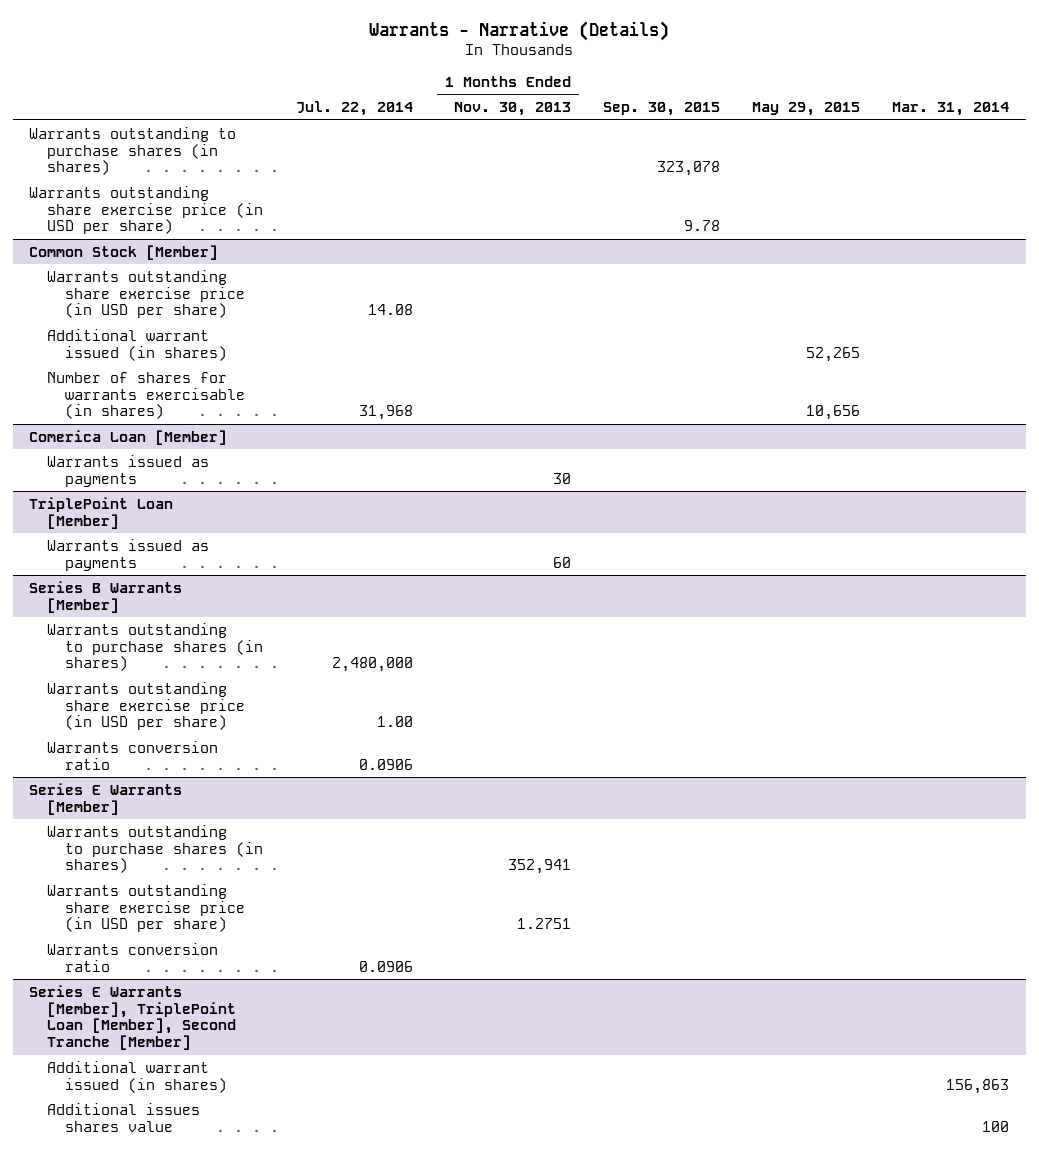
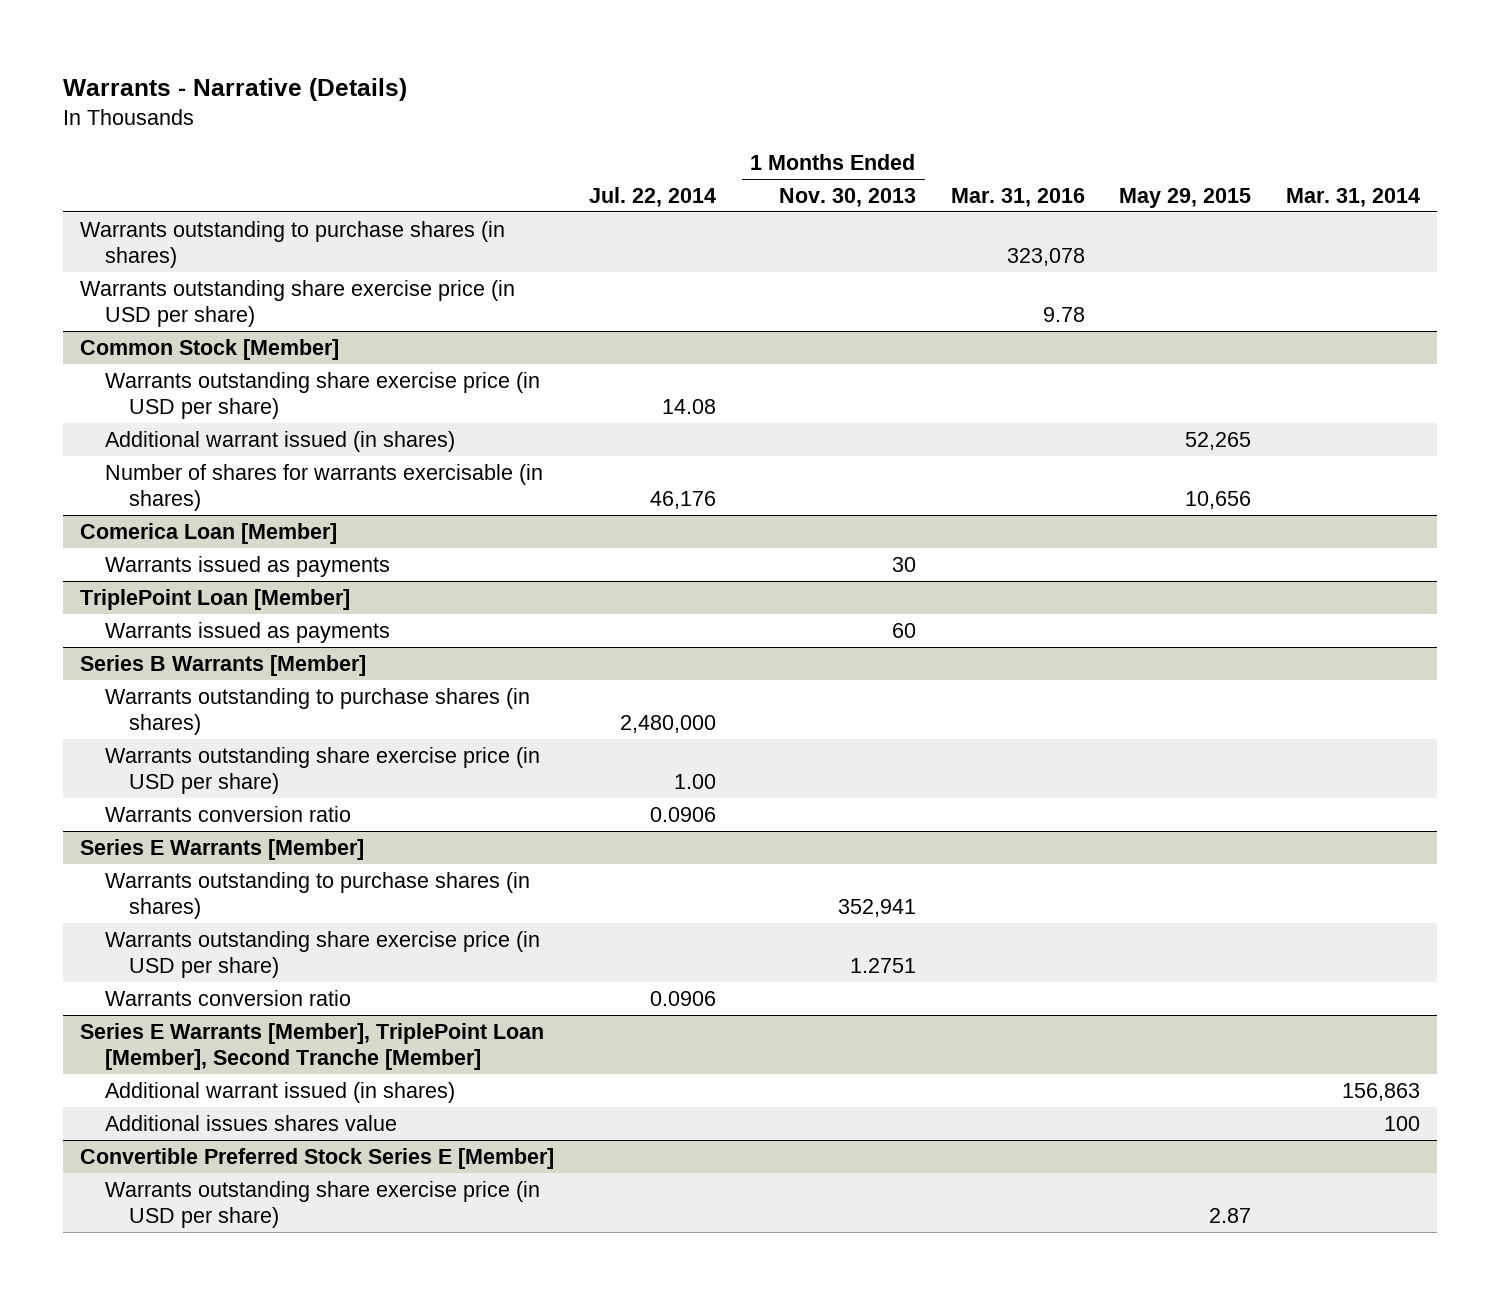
- | Jul. 22, 2014 | 1 Months Ended Nov. 30, 2013 | Sep. 30, 2015 | May 29, 2015 | Mar. 31, 2014
+ | Jul. 22, 2014 | 1 Months Ended Nov. 30, 2013 | Mar. 31, 2016 | May 29, 2015 | Mar. 31, 2014
@ Common Stock [Member]
- Number of shares for warrants exercisable (in shares) | 31,968 | | | 10,656 |
+ Number of shares for warrants exercisable (in shares) | 46,176 | | | 10,656 |
+ Convertible Preferred Stock Series E [Member]
+ Warrants outstanding share exercise price (in USD per share) | | | | 2.87 |

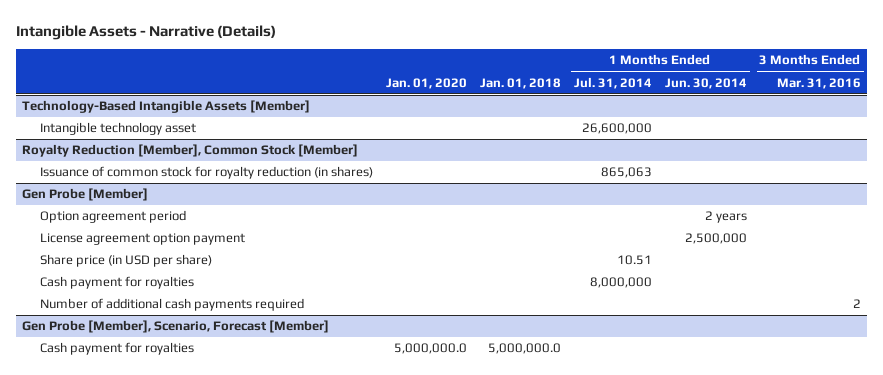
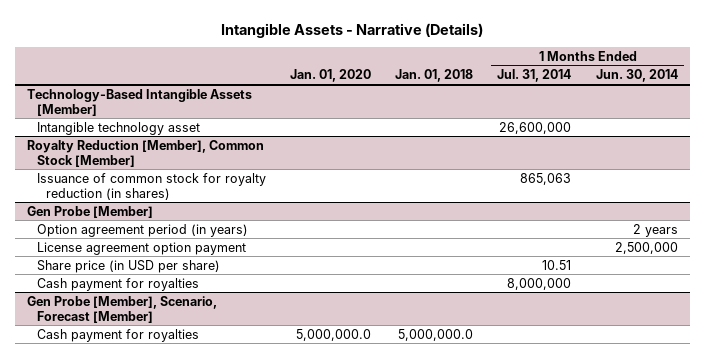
- | Jan. 01, 2020 | Jan. 01, 2018 | 1 Months Ended Jul. 31, 2014 | 1 Months Ended Jun. 30, 2014 | 3 Months Ended Mar. 31, 2016
+ | Jan. 01, 2020 | Jan. 01, 2018 | 1 Months Ended Jul. 31, 2014 | 1 Months Ended Jun. 30, 2014
@ Gen Probe [Member]
- Option agreement period | | | | 2 years |
+ Option agreement period (in years) | | | | 2 years
- Number of additional cash payments required | | | | | 2

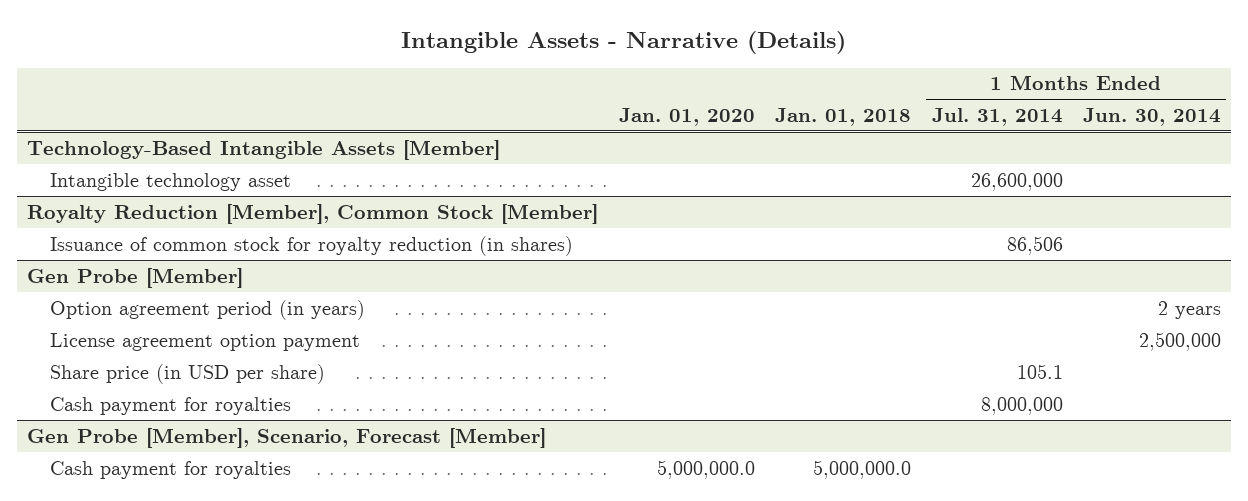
@ Royalty Reduction [Member], Common Stock [Member]
- Issuance of common stock for royalty reduction (in shares) | | | 865,063 |
+ Issuance of common stock for royalty reduction (in shares) | | | 86,506 |
@ Gen Probe [Member]
- Share price (in USD per share) | | | 10.51 |
+ Share price (in USD per share) | | | 105.1 |

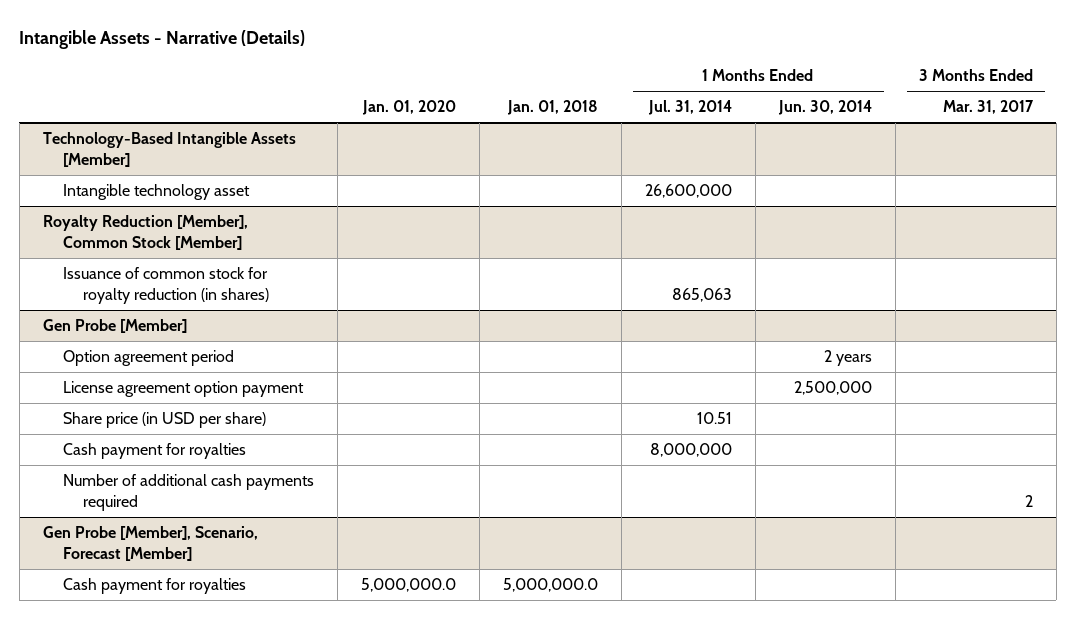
- | Jan. 01, 2020 | Jan. 01, 2018 | 1 Months Ended Jul. 31, 2014 | 1 Months Ended Jun. 30, 2014
+ | Jan. 01, 2020 | Jan. 01, 2018 | 1 Months Ended Jul. 31, 2014 | 1 Months Ended Jun. 30, 2014 | 3 Months Ended Mar. 31, 2017
@ Royalty Reduction [Member], Common Stock [Member]
- Issuance of common stock for royalty reduction (in shares) | | | 86,506 |
+ Issuance of common stock for royalty reduction (in shares) | | | 865,063 | |
@ Gen Probe [Member]
- Option agreement period (in years) | | | | 2 years
+ Option agreement period | | | | 2 years |
- Share price (in USD per share) | | | 105.1 |
+ Share price (in USD per share) | | | 10.51 | |
+ Number of additional cash payments required | | | | | 2

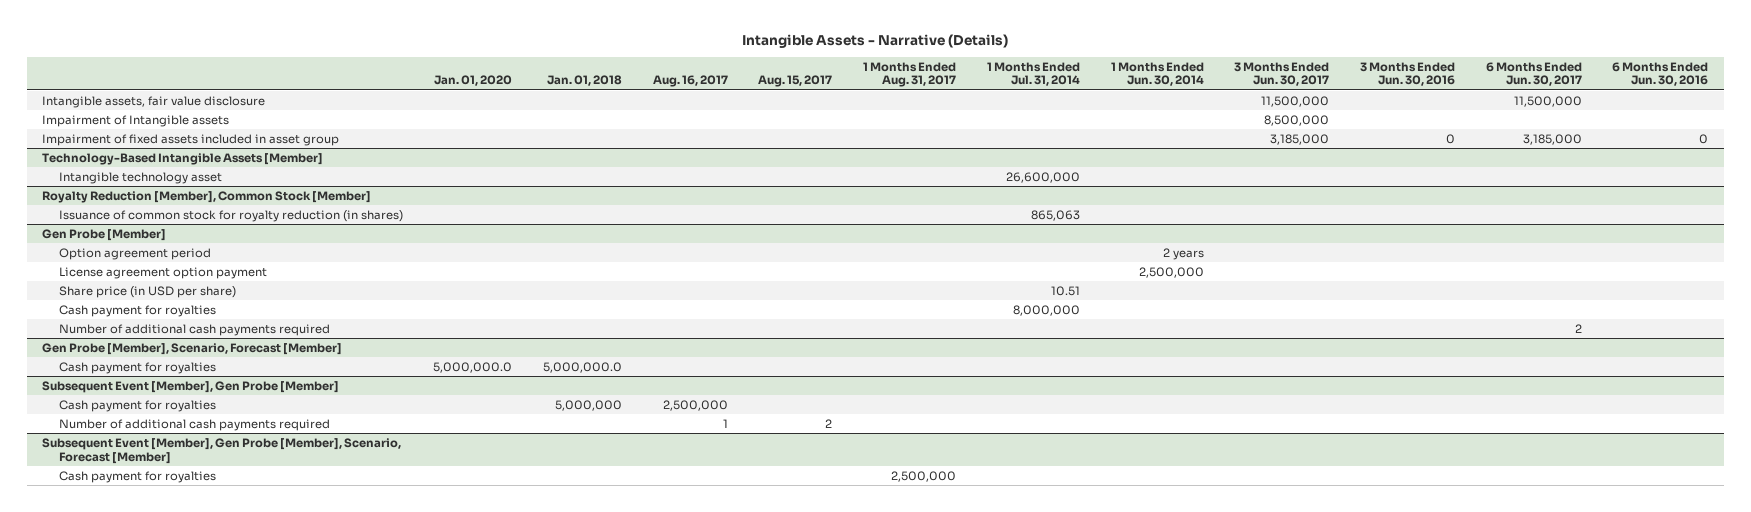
- | Jan. 01, 2020 | Jan. 01, 2018 | 1 Months Ended Jul. 31, 2014 | 1 Months Ended Jun. 30, 2014 | 3 Months Ended Mar. 31, 2017
+ | Jan. 01, 2020 | Jan. 01, 2018 | Aug. 16, 2017 | Aug. 15, 2017 | 1 Months Ended Aug. 31, 2017 | 1 Months Ended Jul. 31, 2014 | 1 Months Ended Jun. 30, 2014 | 3 Months Ended Jun. 30, 2017 | 3 Months Ended Jun. 30, 2016 | 6 Months Ended Jun. 30, 2017 | 6 Months Ended Jun. 30, 2016
+ Intangible assets, fair value disclosure | | | | | | | | 11,500,000 | | 11,500,000 |
+ Impairment of Intangible assets | | | | | | | | 8,500,000 | | |
+ Impairment of fixed assets included in asset group | | | | | | | | 3,185,000 | 0 | 3,185,000 | 0
+ Subsequent Event [Member], Gen Probe [Member]
+ Cash payment for royalties | | 5,000,000 | 2,500,000 | | | | | | | |
+ Number of additional cash payments required | | | 1 | 2 | | | | | | |
+ Subsequent Event [Member], Gen Probe [Member], Scenario, Forecast [Member]
+ Cash payment for royalties | | | | | 2,500,000 | | | | | |

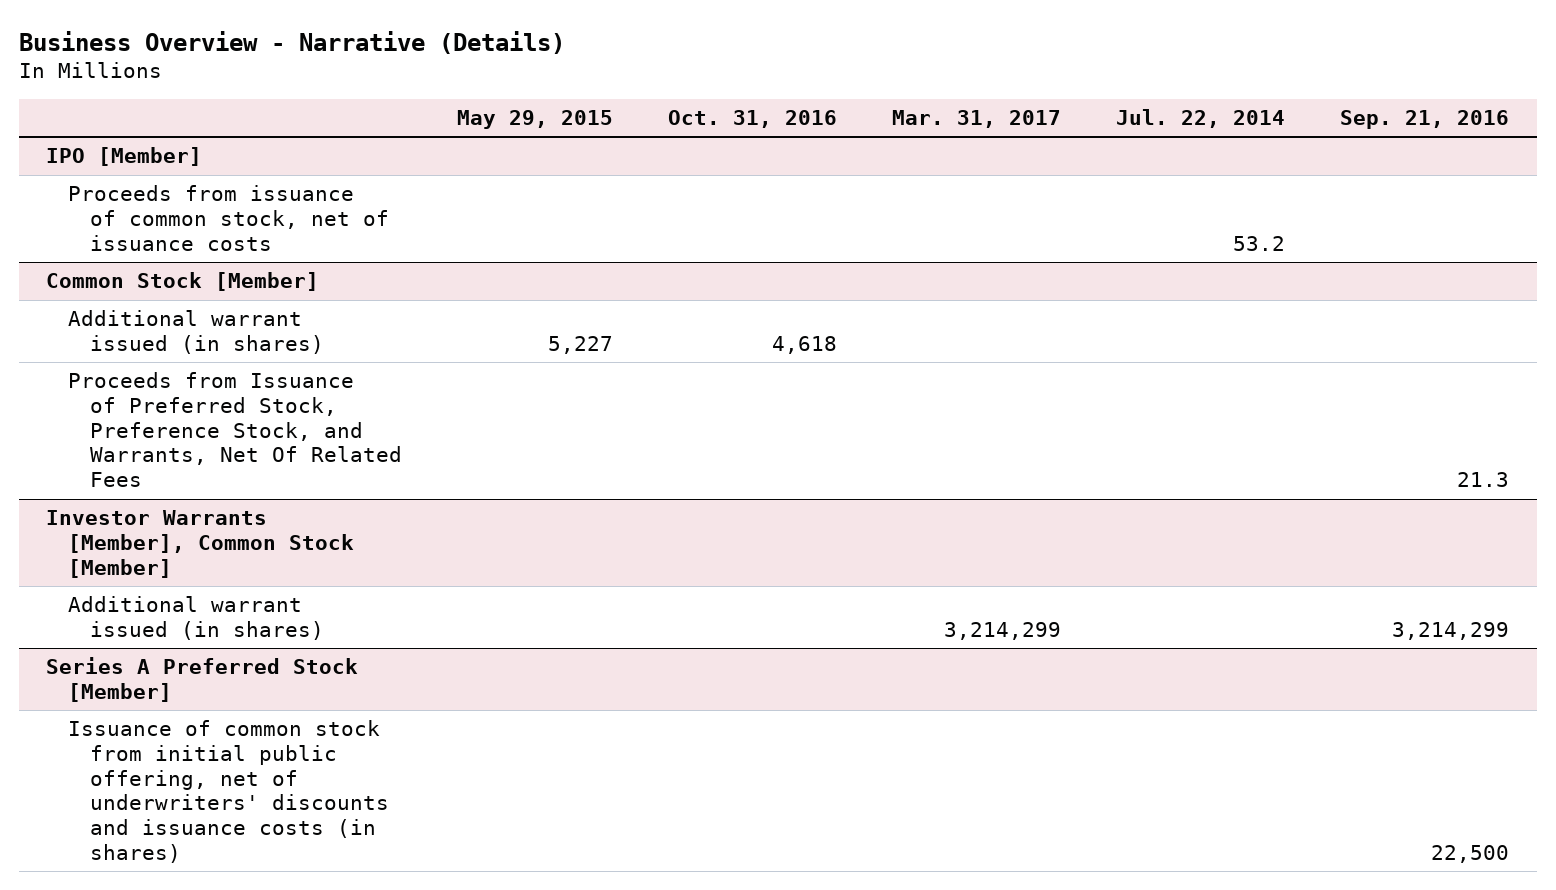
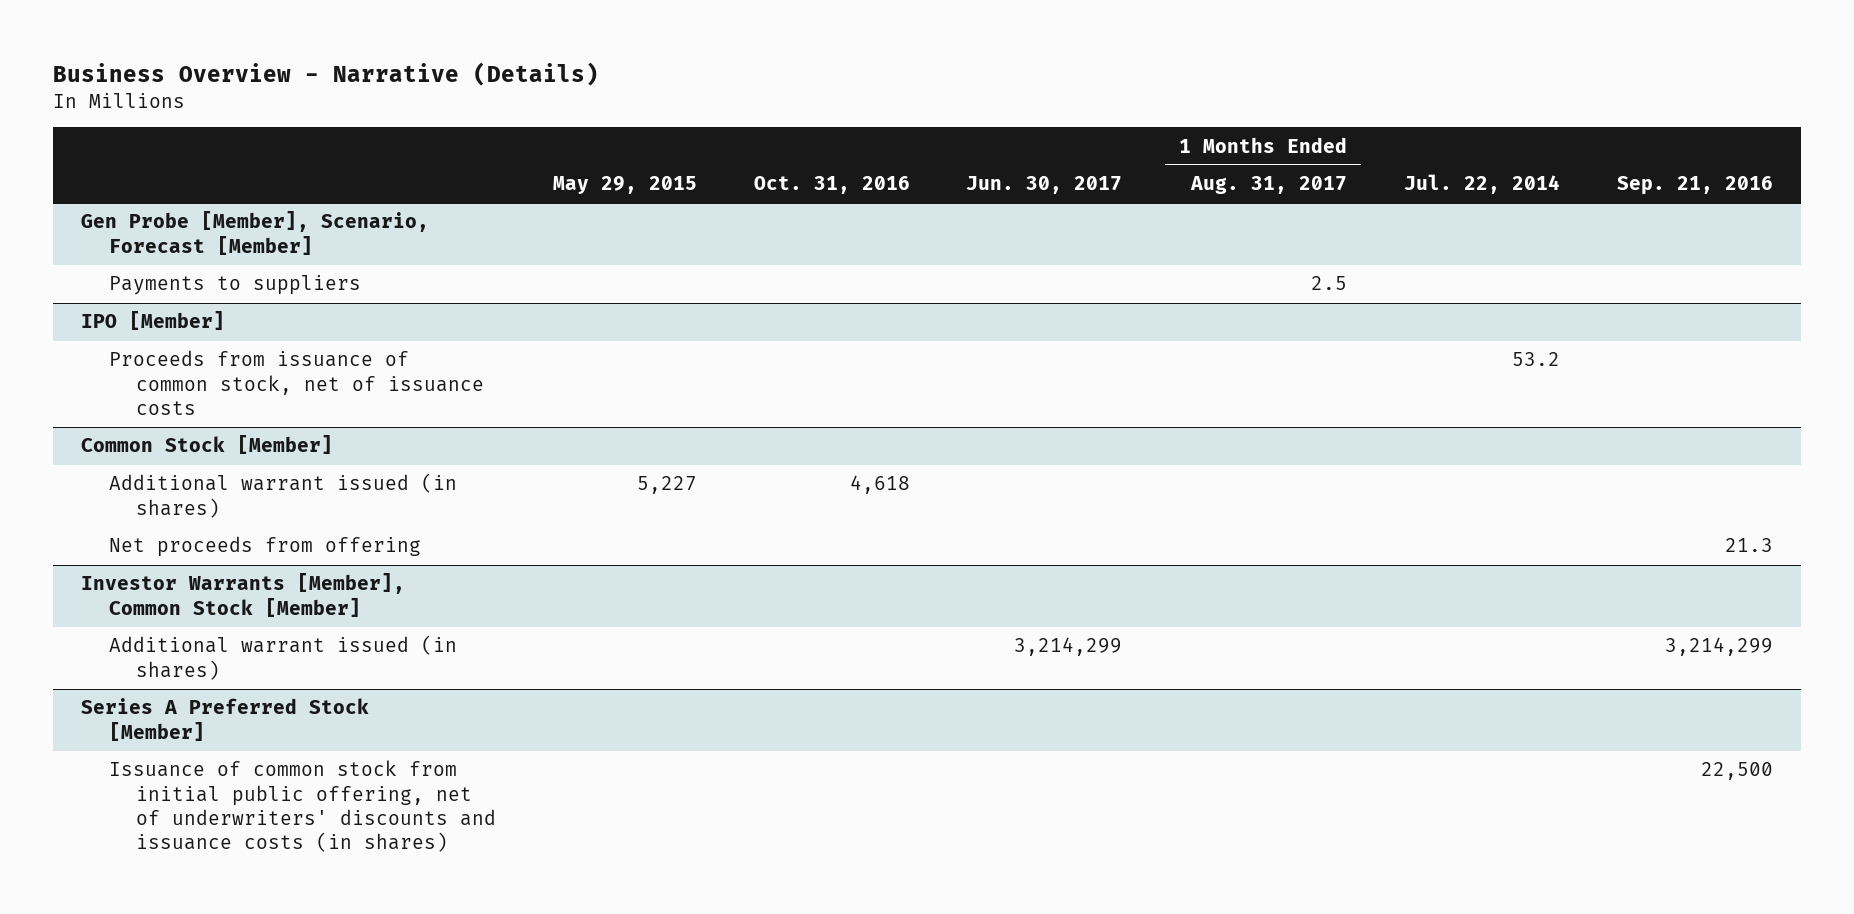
- | May 29, 2015 | Oct. 31, 2016 | Mar. 31, 2017 | Jul. 22, 2014 | Sep. 21, 2016
+ | May 29, 2015 | Oct. 31, 2016 | Jun. 30, 2017 | 1 Months Ended Aug. 31, 2017 | Jul. 22, 2014 | Sep. 21, 2016
+ Gen Probe [Member], Scenario, Forecast [Member]
+ Payments to suppliers | | | | 2.5 | |
@ Common Stock [Member]
- Proceeds from Issuance of Preferred Stock, Preference Stock, and Warrants, Net Of Related Fees | | | | | 21.3
+ Net proceeds from offering | | | | | | 21.3

